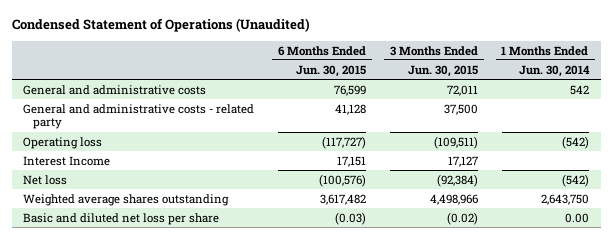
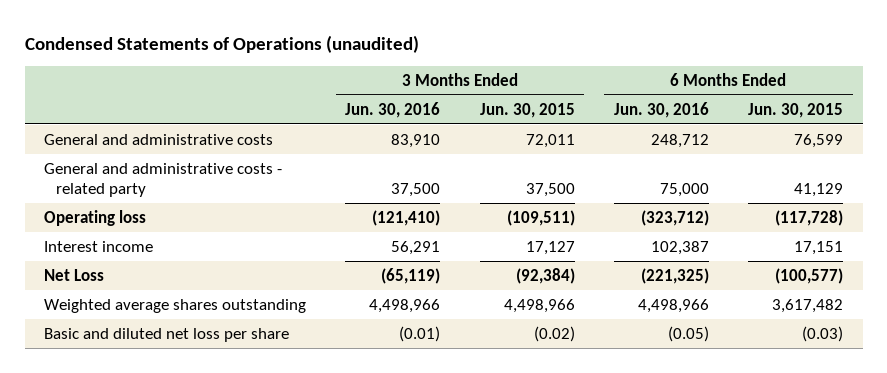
- Condensed Statement of Operations (Unaudited)
+ Condensed Statements of Operations (unaudited)
- | 6 Months Ended Jun. 30, 2015 | 3 Months Ended Jun. 30, 2015 | 1 Months Ended Jun. 30, 2014
+ | 3 Months Ended Jun. 30, 2016 | 3 Months Ended Jun. 30, 2015 | 6 Months Ended Jun. 30, 2016 | 6 Months Ended Jun. 30, 2015
- General and administrative costs - related party | 41,128 | 37,500 |
- Operating loss | (117,727) | (109,511) | (542)
- Interest Income | 17,151 | 17,127 |
- Net loss | (100,576) | (92,384) | (542)
+ General and administrative costs - related party | 37,500 | 37,500 | 75,000 | 41,129
+ Operating loss | (121,410) | (109,511) | (323,712) | (117,728)
+ Interest income | 56,291 | 17,127 | 102,387 | 17,151
+ Net Loss | (65,119) | (92,384) | (221,325) | (100,577)

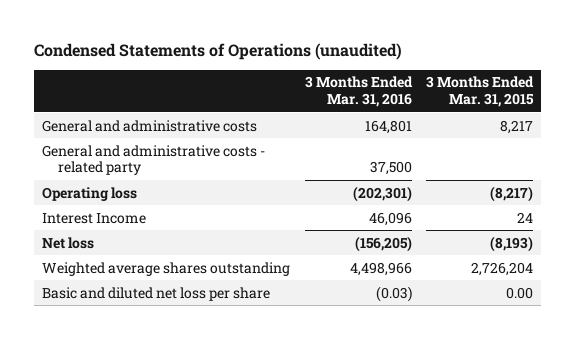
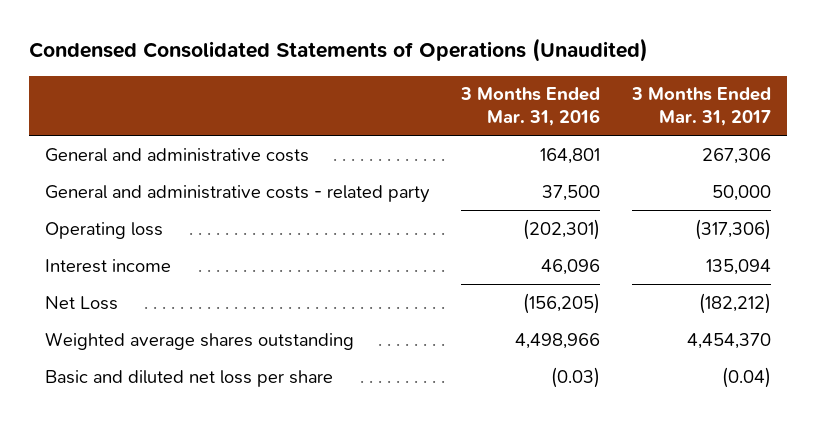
- Condensed Statements of Operations (unaudited)
+ Condensed Consolidated Statements of Operations (Unaudited)
- | 3 Months Ended Mar. 31, 2016 | 3 Months Ended Mar. 31, 2015
+ | 3 Months Ended Mar. 31, 2016 | 3 Months Ended Mar. 31, 2017
- Interest Income | 46,096 | 24
- Net loss | (156,205) | (8,193)
+ Interest income | 46,096 | 135,094
+ Net Loss | (156,205) | (182,212)

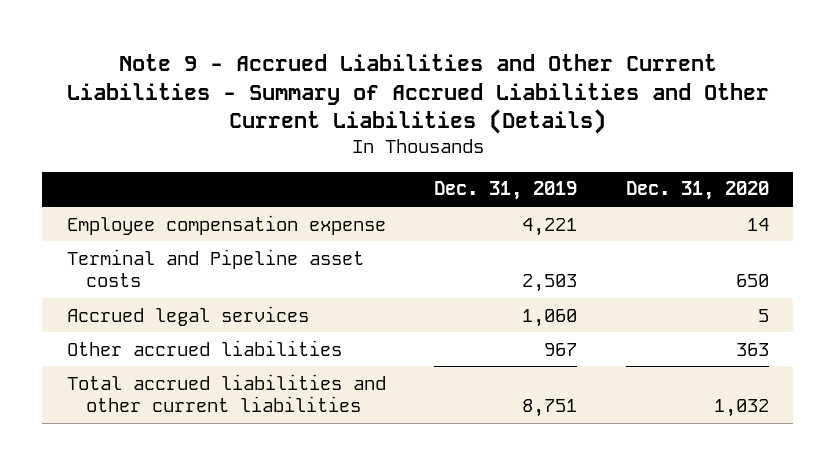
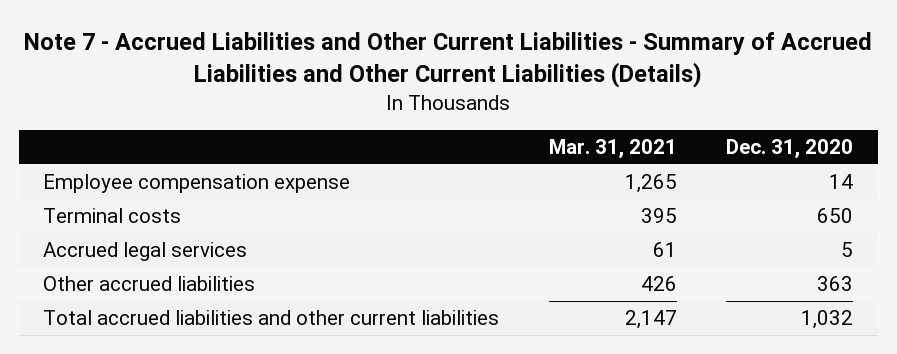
- Note 9 - Accrued Liabilities and Other Current Liabilities - Summary of Accrued Liabilities and Other Current Liabilities (Details)
+ Note 7 - Accrued Liabilities and Other Current Liabilities - Summary of Accrued Liabilities and Other Current Liabilities (Details)
- | Dec. 31, 2019 | Dec. 31, 2020
+ | Mar. 31, 2021 | Dec. 31, 2020
- Terminal and Pipeline asset costs | 2,503 | 650
+ Terminal costs | 395 | 650

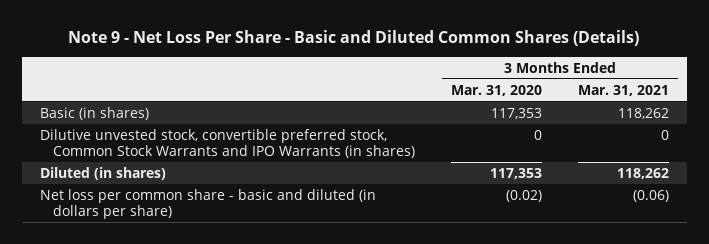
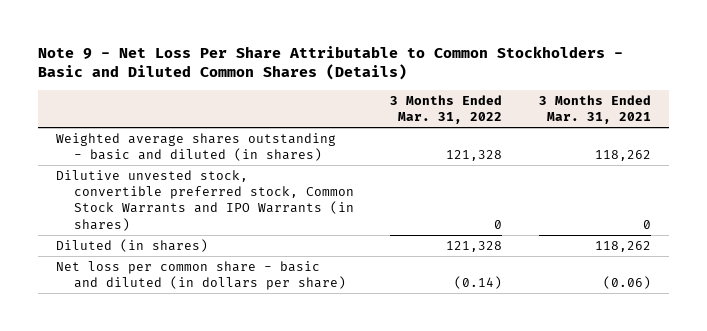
- Note 9 - Net Loss Per Share - Basic and Diluted Common Shares (Details)
+ Note 9 - Net Loss Per Share Attributable to Common Stockholders - Basic and Diluted Common Shares (Details)
- | 3 Months Ended Mar. 31, 2020 | 3 Months Ended Mar. 31, 2021
+ | 3 Months Ended Mar. 31, 2022 | 3 Months Ended Mar. 31, 2021
- Basic (in shares) | 117,353 | 118,262
+ Weighted average shares outstanding - basic and diluted (in shares) | 121,328 | 118,262

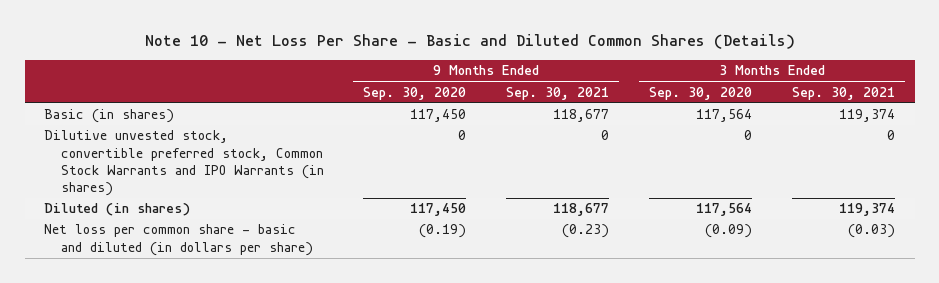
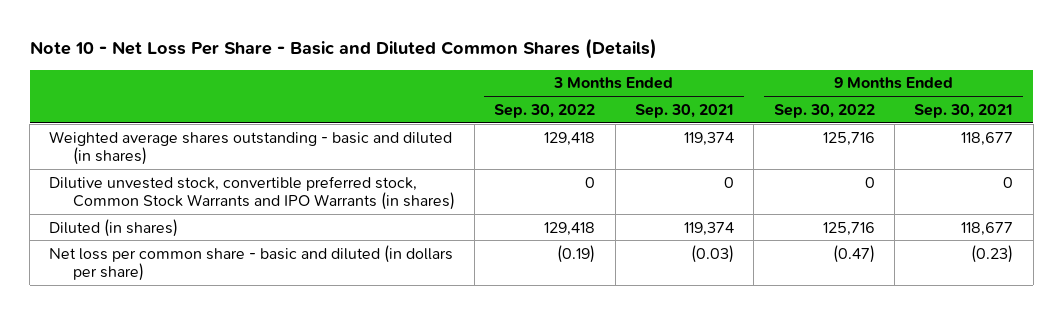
- | 9 Months Ended Sep. 30, 2020 | 9 Months Ended Sep. 30, 2021 | 3 Months Ended Sep. 30, 2020 | 3 Months Ended Sep. 30, 2021
+ | 3 Months Ended Sep. 30, 2022 | 3 Months Ended Sep. 30, 2021 | 9 Months Ended Sep. 30, 2022 | 9 Months Ended Sep. 30, 2021
- Basic (in shares) | 117,450 | 118,677 | 117,564 | 119,374
+ Weighted average shares outstanding - basic and diluted (in shares) | 129,418 | 119,374 | 125,716 | 118,677

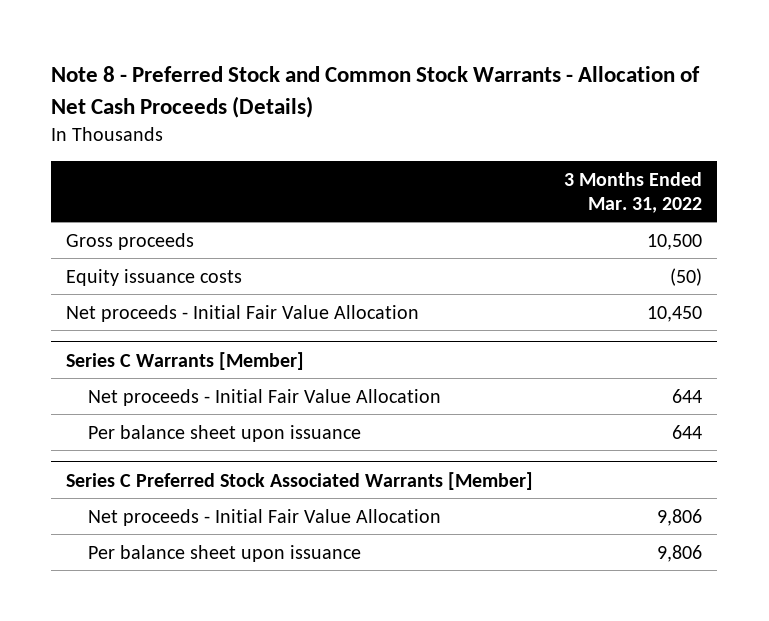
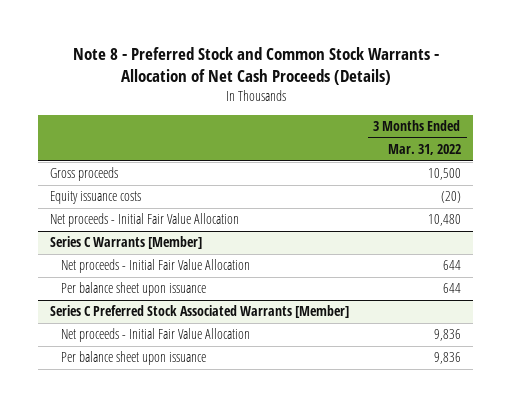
- Equity issuance costs | (50)
- Net proceeds - Initial Fair Value Allocation | 10,450
+ Equity issuance costs | (20)
+ Net proceeds - Initial Fair Value Allocation | 10,480
@ Series C Preferred Stock Associated Warrants [Member]
- Net proceeds - Initial Fair Value Allocation | 9,806
- Per balance sheet upon issuance | 9,806
+ Net proceeds - Initial Fair Value Allocation | 9,836
+ Per balance sheet upon issuance | 9,836

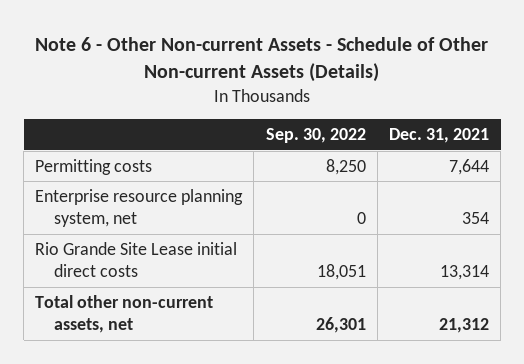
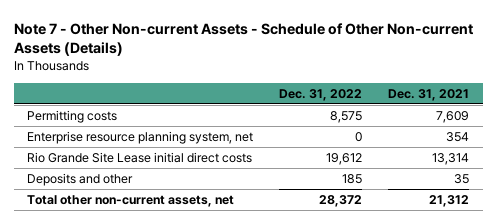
- Note 6 - Other Non-current Assets - Schedule of Other Non-current Assets (Details)
+ Note 7 - Other Non-current Assets - Schedule of Other Non-current Assets (Details)
- | Sep. 30, 2022 | Dec. 31, 2021
+ | Dec. 31, 2022 | Dec. 31, 2021
- Permitting costs | 8,250 | 7,644
+ Permitting costs | 8,575 | 7,609
+ Deposits and other | 185 | 35

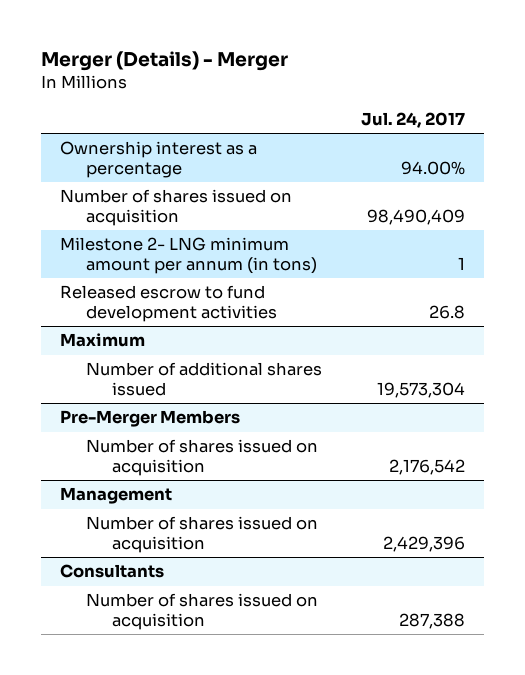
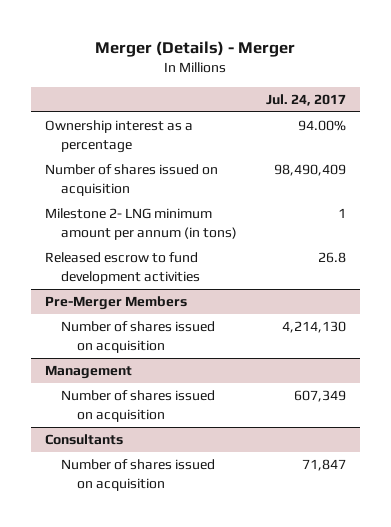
- Maximum
- Number of additional shares issued | 19,573,304
@ Pre-Merger Members
- Number of shares issued on acquisition | 2,176,542
+ Number of shares issued on acquisition | 4,214,130
@ Management
- Number of shares issued on acquisition | 2,429,396
+ Number of shares issued on acquisition | 607,349
@ Consultants
- Number of shares issued on acquisition | 287,388
+ Number of shares issued on acquisition | 71,847

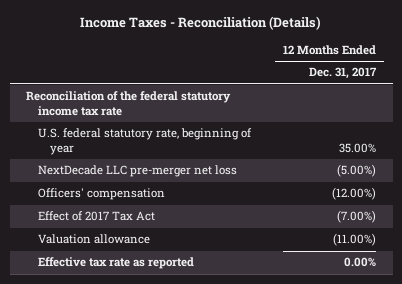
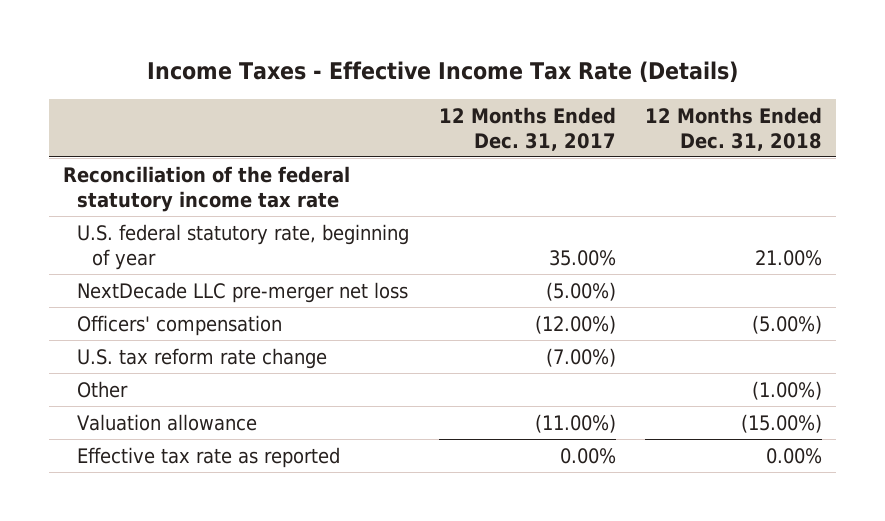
- Income Taxes - Reconciliation (Details)
+ Income Taxes - Effective Income Tax Rate (Details)
- | 12 Months Ended Dec. 31, 2017
+ | 12 Months Ended Dec. 31, 2017 | 12 Months Ended Dec. 31, 2018
- Effect of 2017 Tax Act | (7.00%)
+ U.S. tax reform rate change | (7.00%) |
+ Other | | (1.00%)

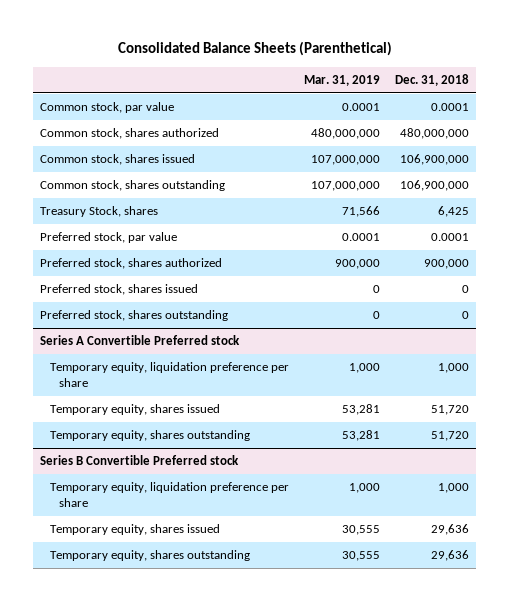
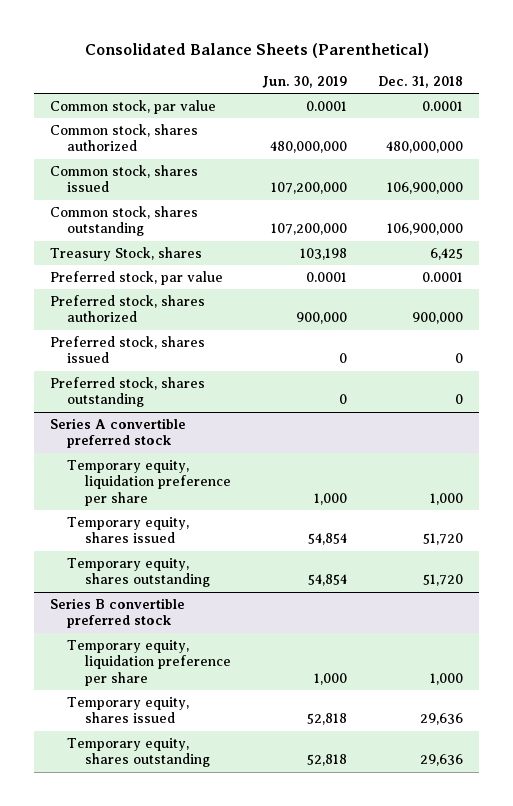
- | Mar. 31, 2019 | Dec. 31, 2018
+ | Jun. 30, 2019 | Dec. 31, 2018
- Series A Convertible Preferred stock
+ Series A convertible preferred stock
- Series B Convertible Preferred stock
+ Series B convertible preferred stock

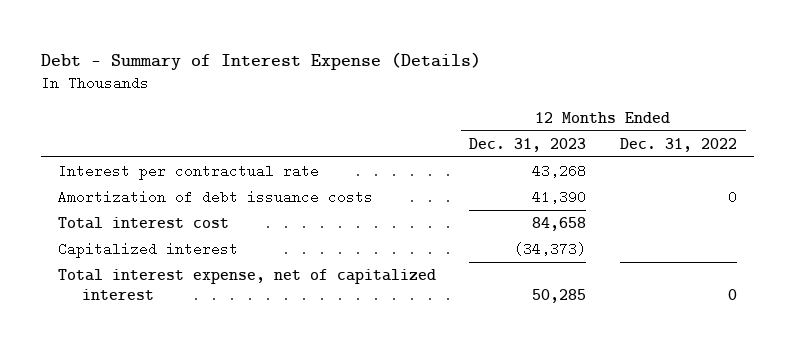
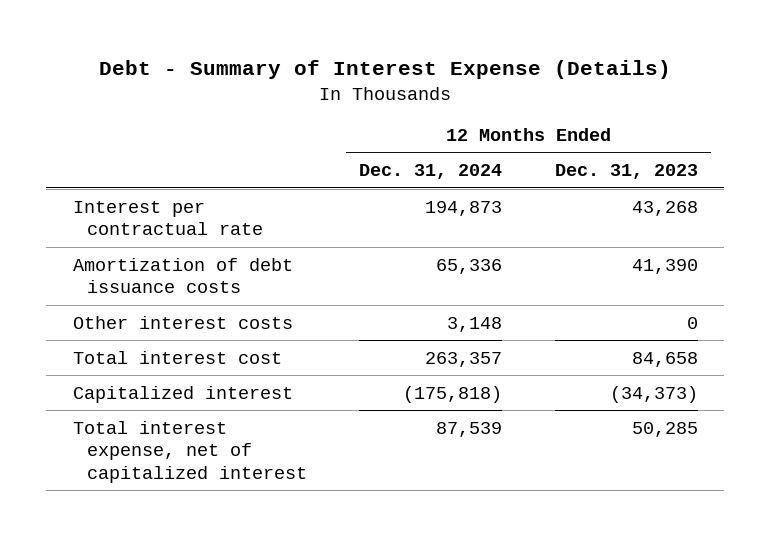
- | 12 Months Ended Dec. 31, 2023 | 12 Months Ended Dec. 31, 2022
+ | 12 Months Ended Dec. 31, 2024 | 12 Months Ended Dec. 31, 2023
+ Other interest costs | 3,148 | 0

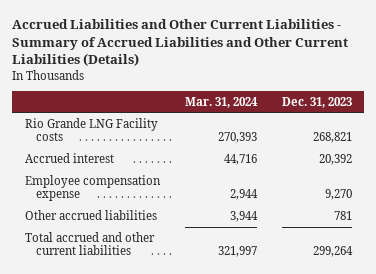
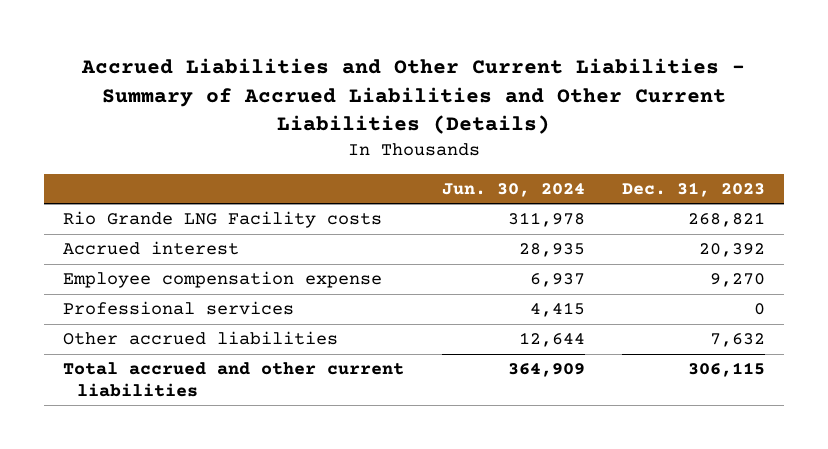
- | Mar. 31, 2024 | Dec. 31, 2023
+ | Jun. 30, 2024 | Dec. 31, 2023
- Other accrued liabilities | 3,944 | 781
- Total accrued and other current liabilities | 321,997 | 299,264
+ Professional services | 4,415 | 0
+ Other accrued liabilities | 12,644 | 7,632
+ Total accrued and other current liabilities | 364,909 | 306,115

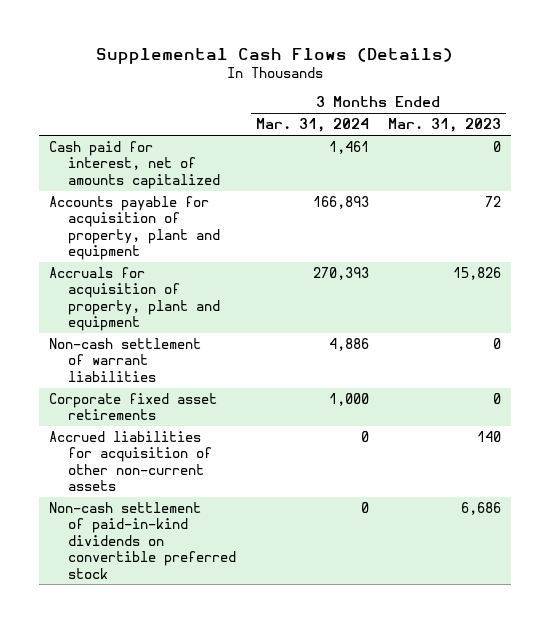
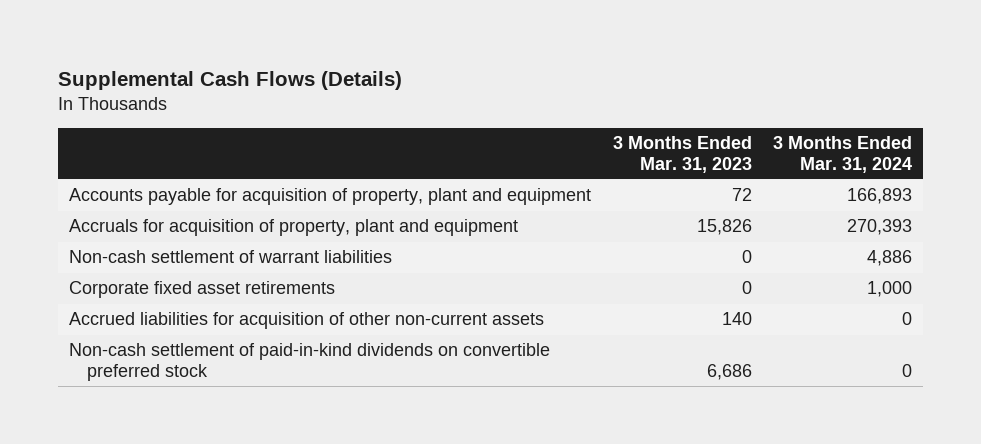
- | 3 Months Ended Mar. 31, 2024 | 3 Months Ended Mar. 31, 2023
+ | 3 Months Ended Mar. 31, 2023 | 3 Months Ended Mar. 31, 2024
- Cash paid for interest, net of amounts capitalized | 1,461 | 0

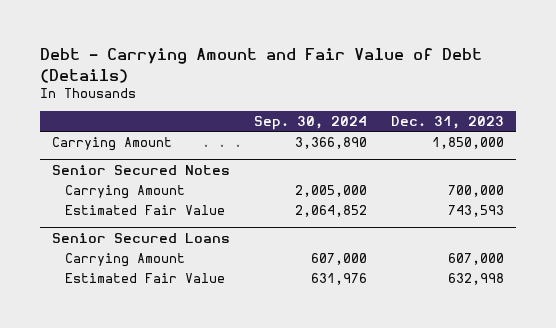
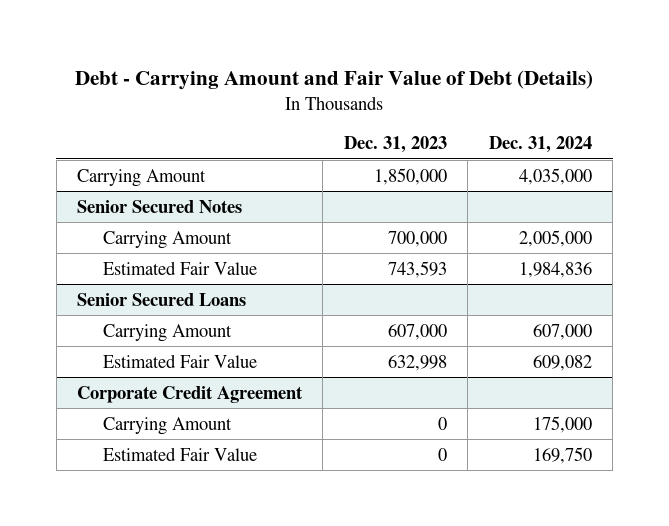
- | Sep. 30, 2024 | Dec. 31, 2023
+ | Dec. 31, 2023 | Dec. 31, 2024
+ Corporate Credit Agreement
+ Carrying Amount | 0 | 175,000
+ Estimated Fair Value | 0 | 169,750

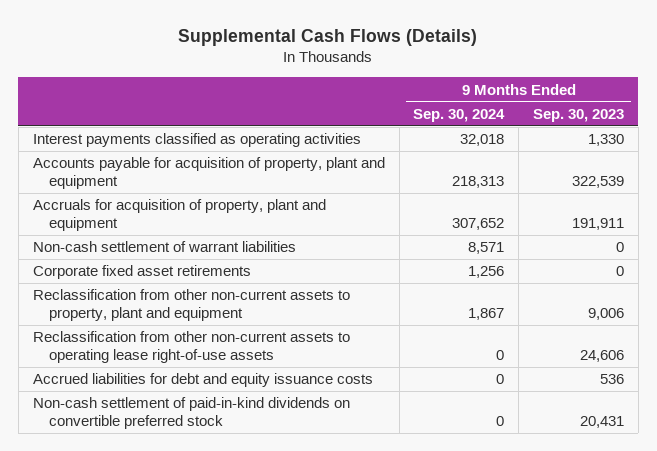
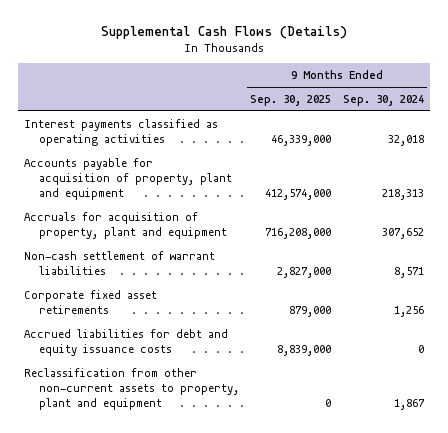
- | 9 Months Ended Sep. 30, 2024 | 9 Months Ended Sep. 30, 2023
+ | 9 Months Ended Sep. 30, 2025 | 9 Months Ended Sep. 30, 2024
- Reclassification from other non-current assets to operating lease right-of-use assets | 0 | 24,606
- Non-cash settlement of paid-in-kind dividends on convertible preferred stock | 0 | 20,431
moved down: Reclassification from other non-current assets to property, plant and equipment | 0 | 1,867

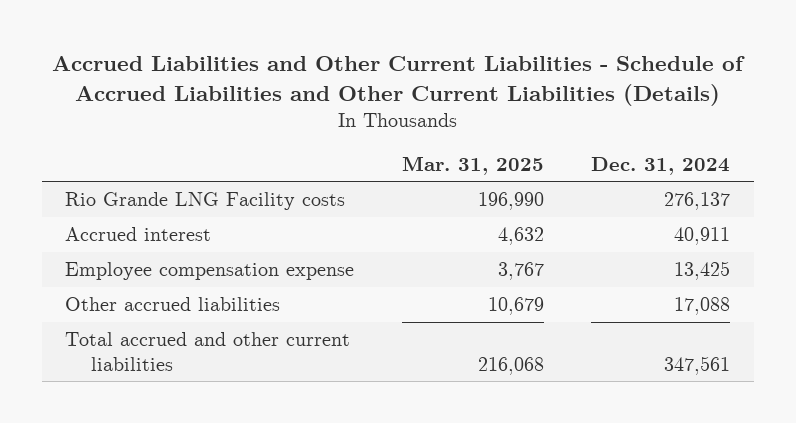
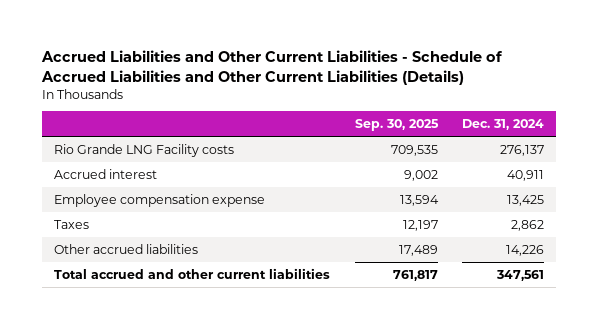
- | Mar. 31, 2025 | Dec. 31, 2024
+ | Sep. 30, 2025 | Dec. 31, 2024
- Other accrued liabilities | 10,679 | 17,088
+ Taxes | 12,197 | 2,862
+ Other accrued liabilities | 17,489 | 14,226

